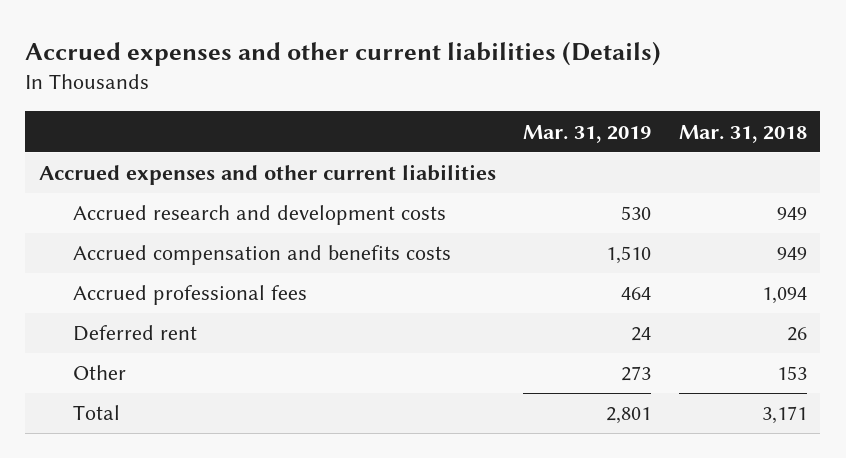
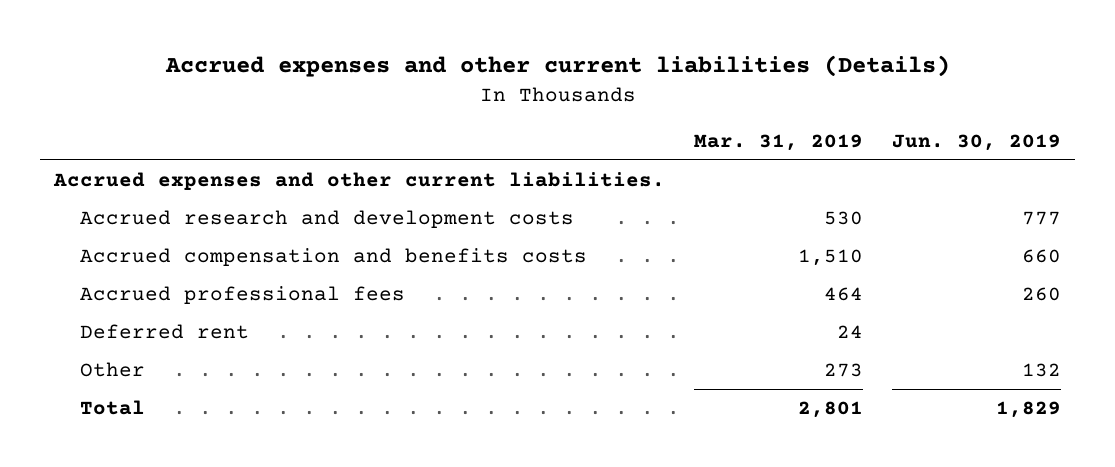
- | Mar. 31, 2019 | Mar. 31, 2018
+ | Mar. 31, 2019 | Jun. 30, 2019
- Accrued expenses and other current liabilities
+ Accrued expenses and other current liabilities.

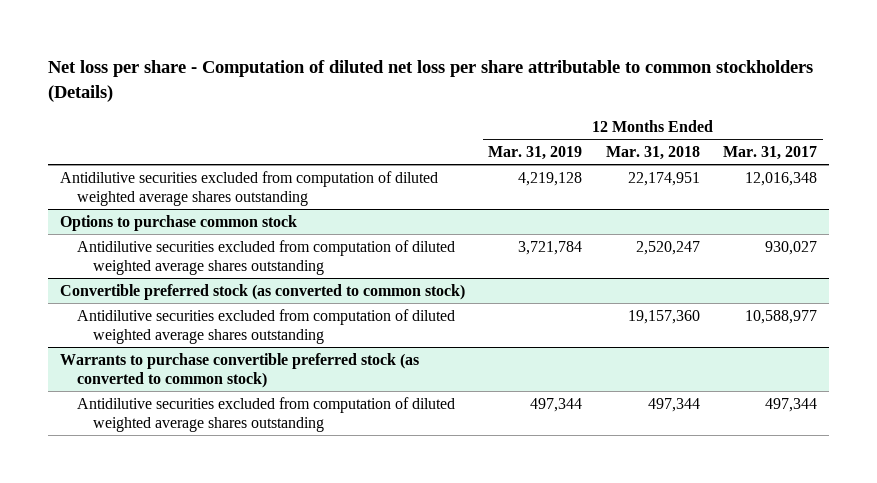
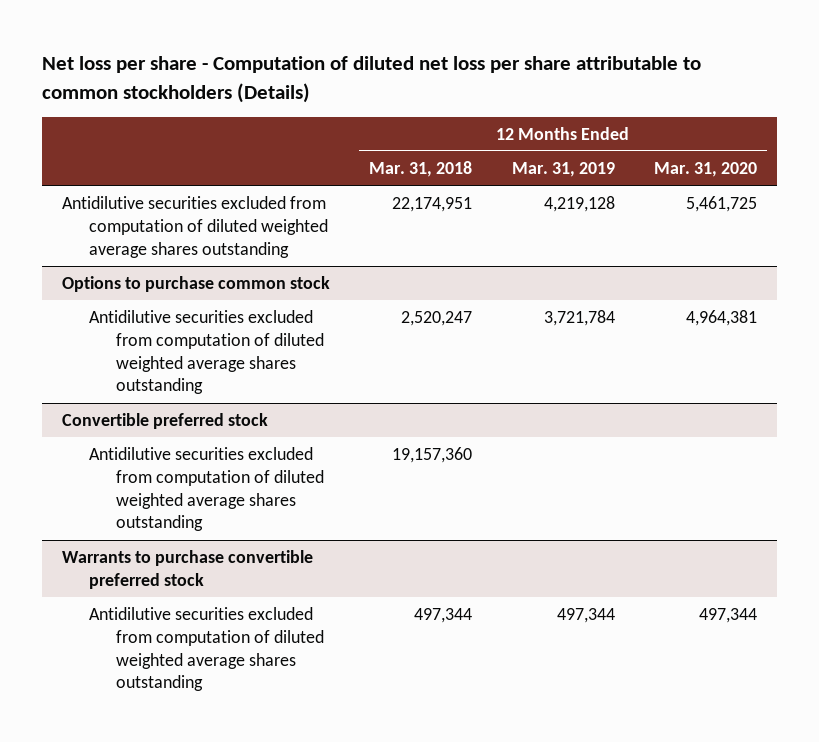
- | 12 Months Ended Mar. 31, 2019 | 12 Months Ended Mar. 31, 2018 | 12 Months Ended Mar. 31, 2017
+ | 12 Months Ended Mar. 31, 2018 | 12 Months Ended Mar. 31, 2019 | 12 Months Ended Mar. 31, 2020
- Convertible preferred stock (as converted to common stock)
+ Convertible preferred stock
- Warrants to purchase convertible preferred stock (as converted to common stock)
+ Warrants to purchase convertible preferred stock

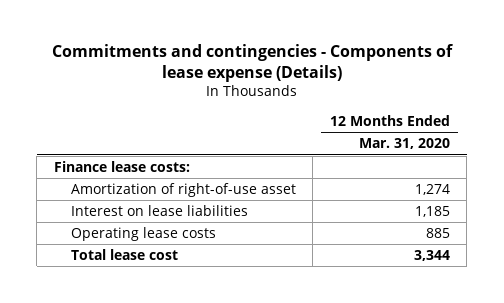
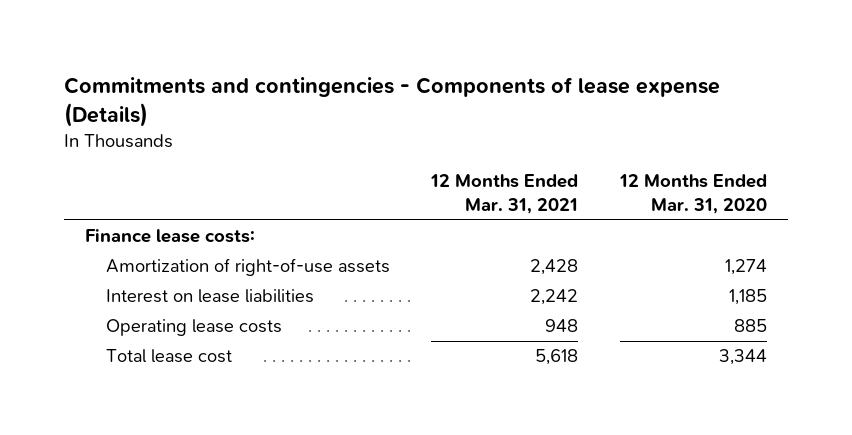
- | 12 Months Ended Mar. 31, 2020
+ | 12 Months Ended Mar. 31, 2021 | 12 Months Ended Mar. 31, 2020
- Amortization of right-of-use asset | 1,274
+ Amortization of right-of-use assets | 2,428 | 1,274

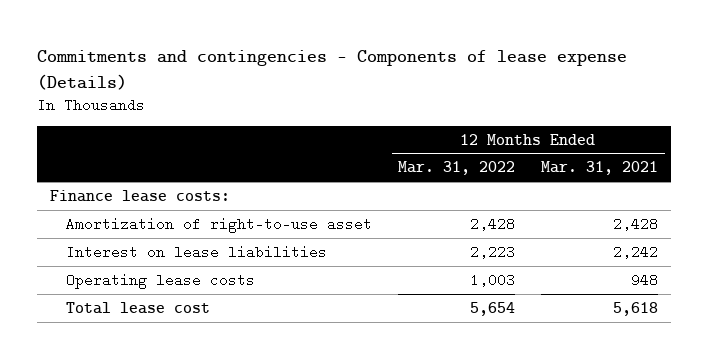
- | 12 Months Ended Mar. 31, 2021 | 12 Months Ended Mar. 31, 2020
+ | 12 Months Ended Mar. 31, 2022 | 12 Months Ended Mar. 31, 2021
- Amortization of right-of-use assets | 2,428 | 1,274
+ Amortization of right-to-use asset | 2,428 | 2,428

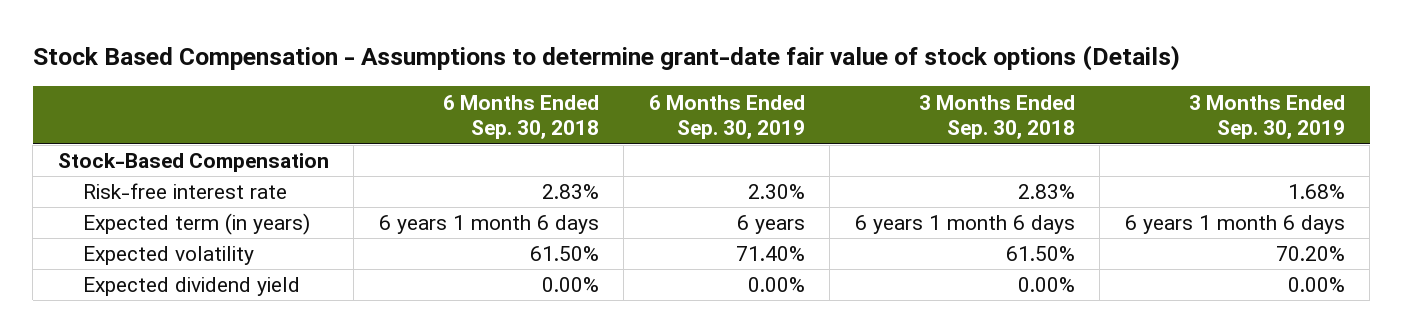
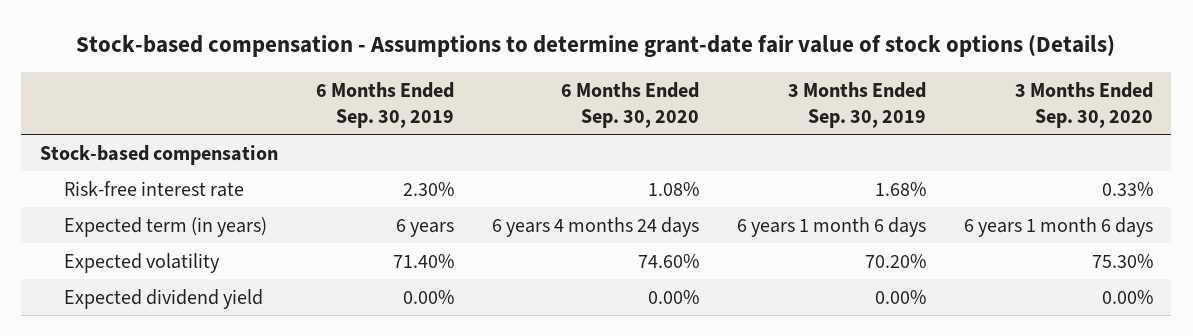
- Stock Based Compensation - Assumptions to determine grant-date fair value of stock options (Details)
+ Stock-based compensation - Assumptions to determine grant-date fair value of stock options (Details)
- | 6 Months Ended Sep. 30, 2018 | 6 Months Ended Sep. 30, 2019 | 3 Months Ended Sep. 30, 2018 | 3 Months Ended Sep. 30, 2019
+ | 6 Months Ended Sep. 30, 2019 | 6 Months Ended Sep. 30, 2020 | 3 Months Ended Sep. 30, 2019 | 3 Months Ended Sep. 30, 2020
- Stock-Based Compensation
+ Stock-based compensation

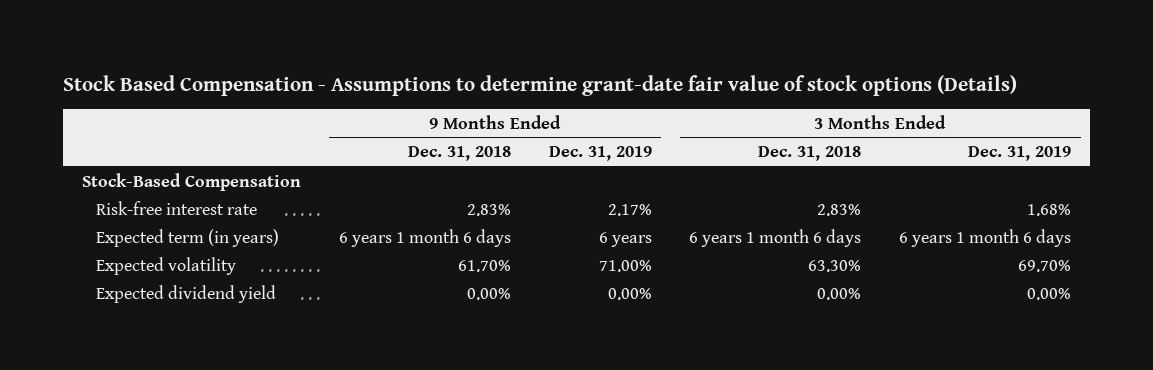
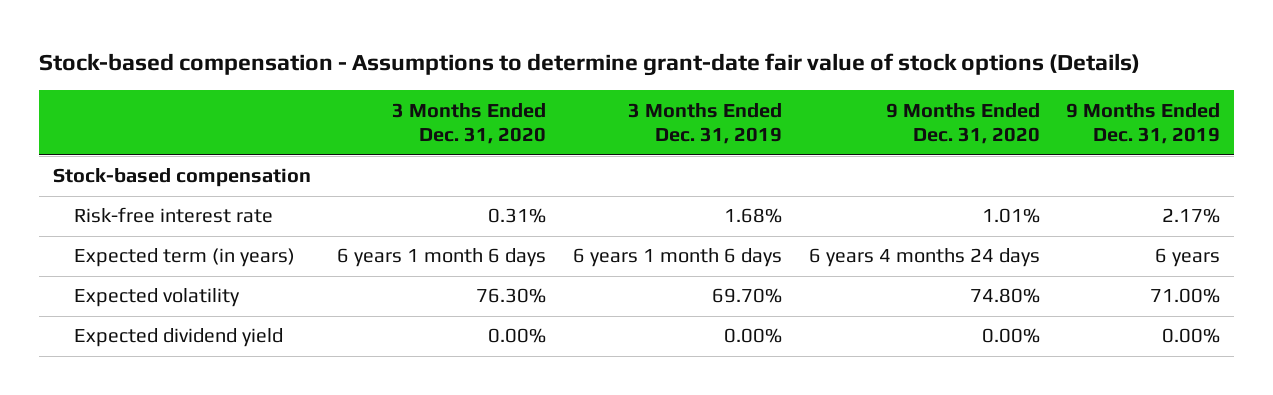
- Stock Based Compensation - Assumptions to determine grant-date fair value of stock options (Details)
+ Stock-based compensation - Assumptions to determine grant-date fair value of stock options (Details)
- | 9 Months Ended Dec. 31, 2018 | 9 Months Ended Dec. 31, 2019 | 3 Months Ended Dec. 31, 2018 | 3 Months Ended Dec. 31, 2019
+ | 3 Months Ended Dec. 31, 2020 | 3 Months Ended Dec. 31, 2019 | 9 Months Ended Dec. 31, 2020 | 9 Months Ended Dec. 31, 2019
- Stock-Based Compensation
+ Stock-based compensation

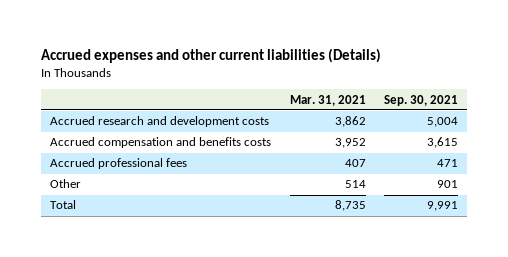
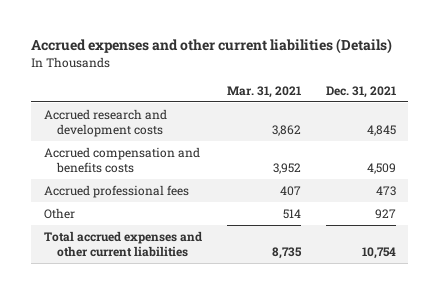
- | Mar. 31, 2021 | Sep. 30, 2021
+ | Mar. 31, 2021 | Dec. 31, 2021
- Total | 8,735 | 9,991
+ Total accrued expenses and other current liabilities | 8,735 | 10,754

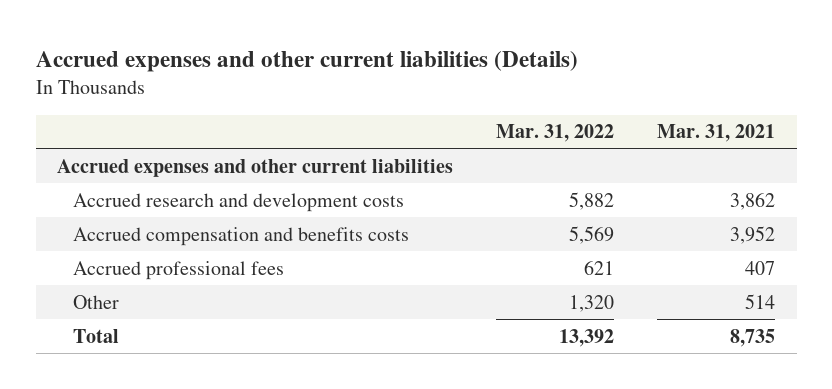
- | Mar. 31, 2021 | Dec. 31, 2021
+ | Mar. 31, 2022 | Mar. 31, 2021
+ Accrued expenses and other current liabilities
- Total accrued expenses and other current liabilities | 8,735 | 10,754
+ Total | 13,392 | 8,735

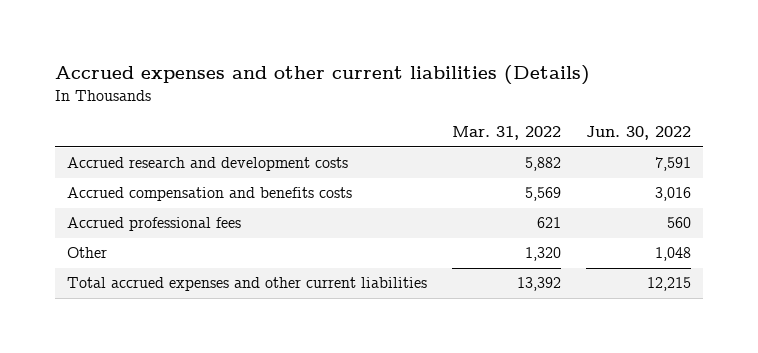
- | Mar. 31, 2022 | Mar. 31, 2021
+ | Mar. 31, 2022 | Jun. 30, 2022
- Accrued expenses and other current liabilities
- Total | 13,392 | 8,735
+ Total accrued expenses and other current liabilities | 13,392 | 12,215

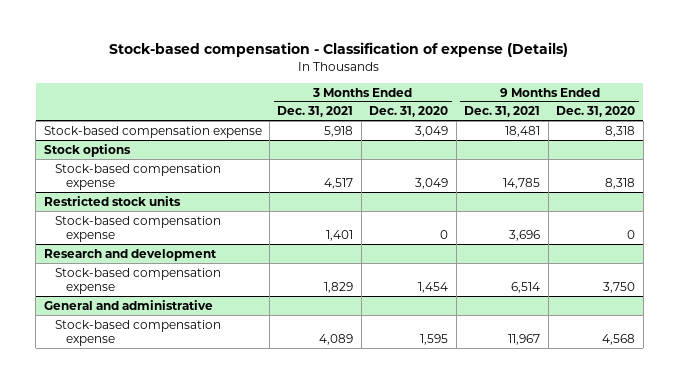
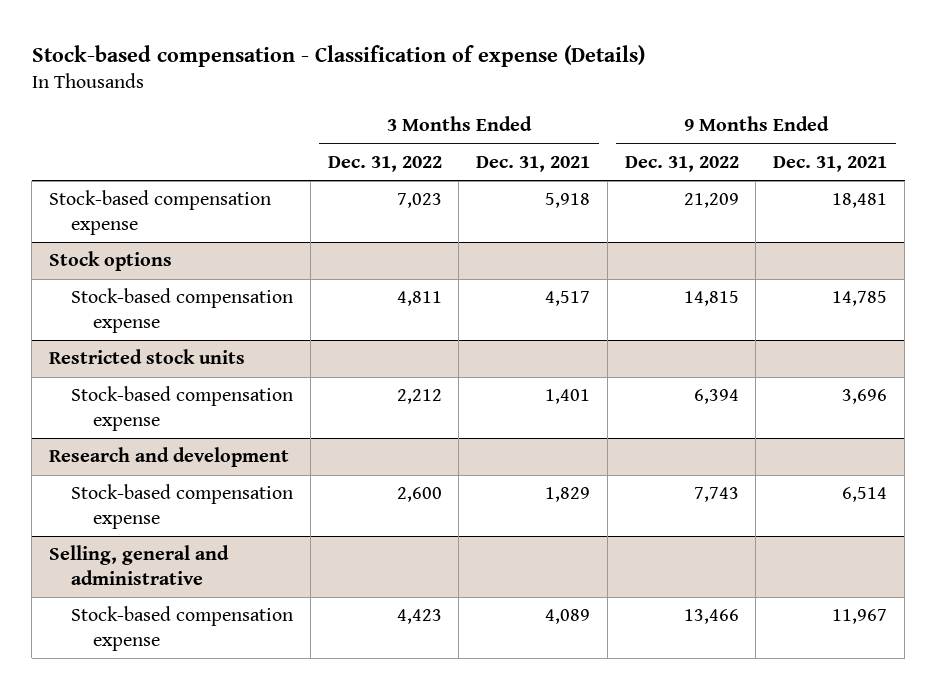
- | 3 Months Ended Dec. 31, 2021 | 3 Months Ended Dec. 31, 2020 | 9 Months Ended Dec. 31, 2021 | 9 Months Ended Dec. 31, 2020
+ | 3 Months Ended Dec. 31, 2022 | 3 Months Ended Dec. 31, 2021 | 9 Months Ended Dec. 31, 2022 | 9 Months Ended Dec. 31, 2021
- General and administrative
+ Selling, general and administrative

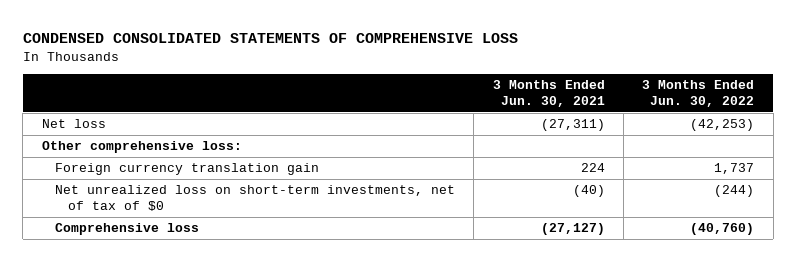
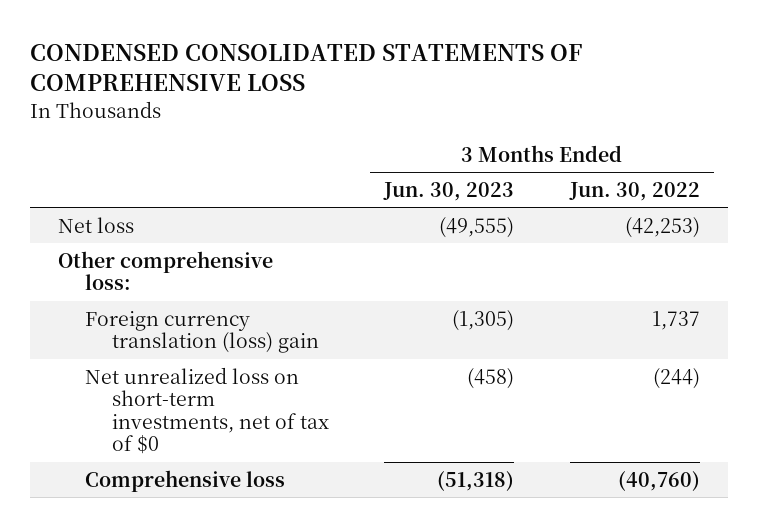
- | 3 Months Ended Jun. 30, 2021 | 3 Months Ended Jun. 30, 2022
+ | 3 Months Ended Jun. 30, 2023 | 3 Months Ended Jun. 30, 2022
- Foreign currency translation gain | 224 | 1,737
+ Foreign currency translation (loss) gain | (1,305) | 1,737

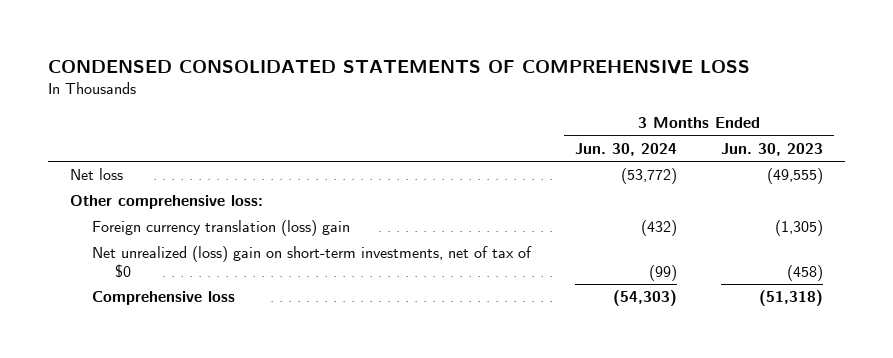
- | 3 Months Ended Jun. 30, 2023 | 3 Months Ended Jun. 30, 2022
+ | 3 Months Ended Jun. 30, 2024 | 3 Months Ended Jun. 30, 2023
- Net unrealized loss on short-term investments, net of tax of $0 | (458) | (244)
+ Net unrealized (loss) gain on short-term investments, net of tax of $0 | (99) | (458)

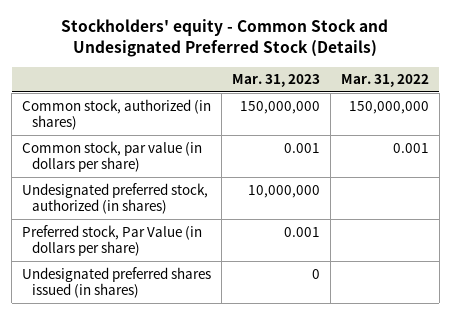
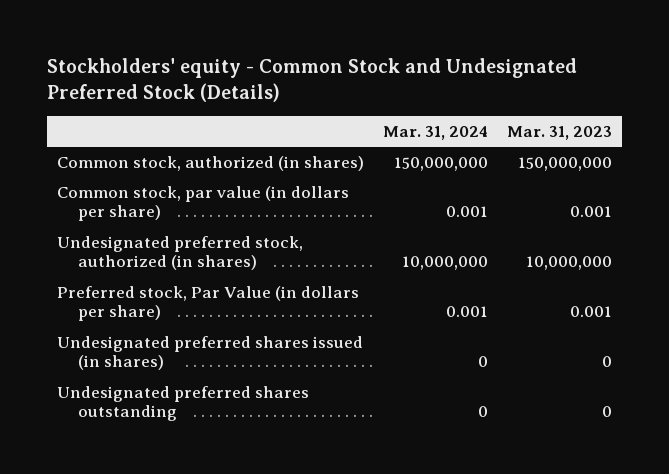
- | Mar. 31, 2023 | Mar. 31, 2022
+ | Mar. 31, 2024 | Mar. 31, 2023
+ Undesignated preferred shares outstanding | 0 | 0

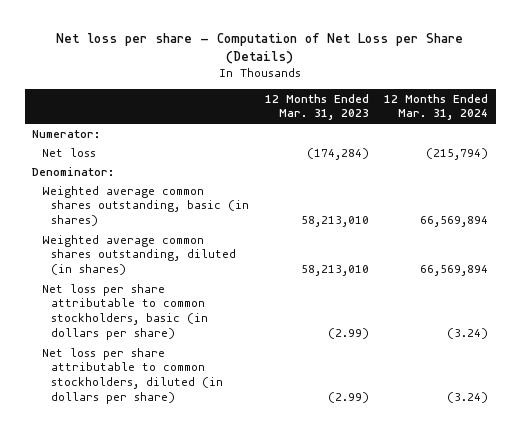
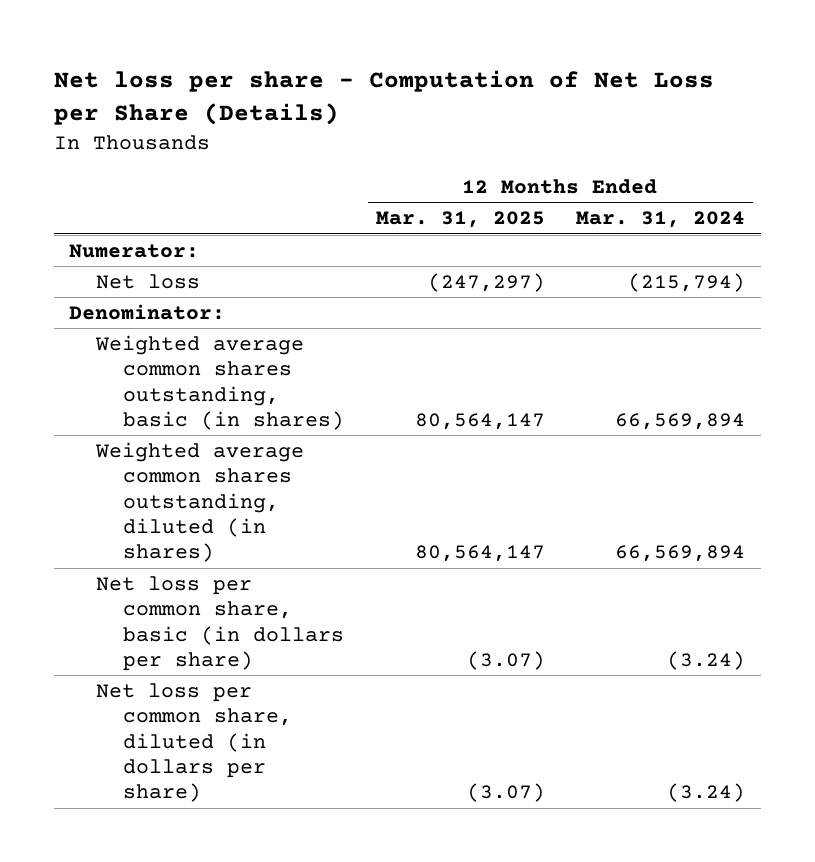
- | 12 Months Ended Mar. 31, 2023 | 12 Months Ended Mar. 31, 2024
+ | 12 Months Ended Mar. 31, 2025 | 12 Months Ended Mar. 31, 2024
- Net loss per share attributable to common stockholders, basic (in dollars per share) | (2.99) | (3.24)
- Net loss per share attributable to common stockholders, diluted (in dollars per share) | (2.99) | (3.24)
+ Net loss per common share, basic (in dollars per share) | (3.07) | (3.24)
+ Net loss per common share, diluted (in dollars per share) | (3.07) | (3.24)

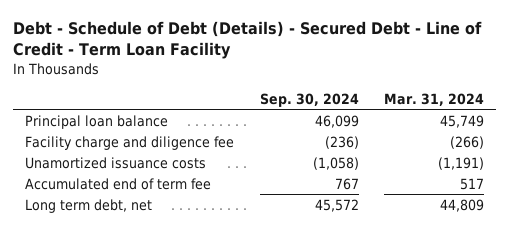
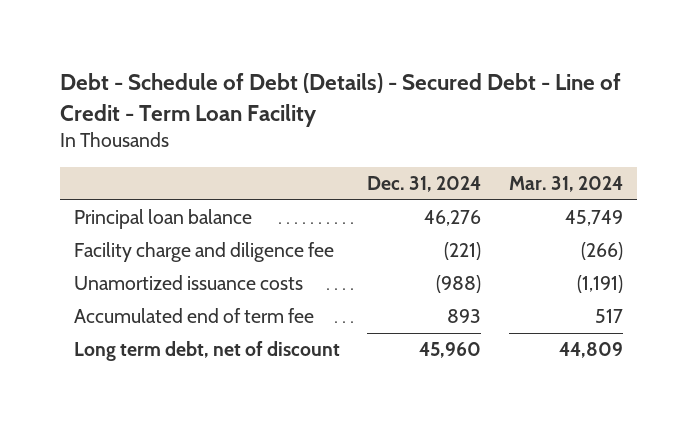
- | Sep. 30, 2024 | Mar. 31, 2024
+ | Dec. 31, 2024 | Mar. 31, 2024
- Long term debt, net | 45,572 | 44,809
+ Long term debt, net of discount | 45,960 | 44,809

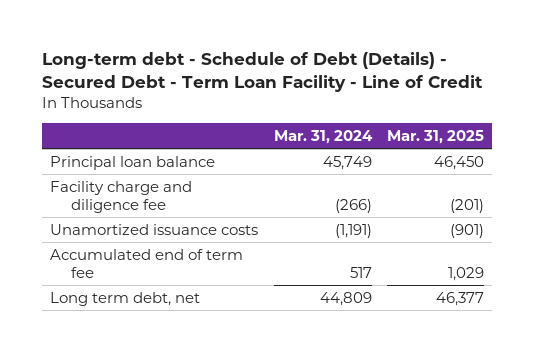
- Debt - Schedule of Debt (Details) - Secured Debt - Line of Credit - Term Loan Facility
+ Long-term debt - Schedule of Debt (Details) - Secured Debt - Term Loan Facility - Line of Credit
- | Dec. 31, 2024 | Mar. 31, 2024
+ | Mar. 31, 2024 | Mar. 31, 2025
- Long term debt, net of discount | 45,960 | 44,809
+ Long term debt, net | 44,809 | 46,377

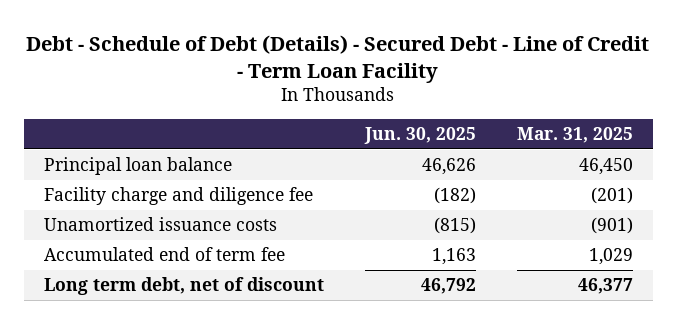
- Long-term debt - Schedule of Debt (Details) - Secured Debt - Term Loan Facility - Line of Credit
+ Debt - Schedule of Debt (Details) - Secured Debt - Line of Credit - Term Loan Facility
- | Mar. 31, 2024 | Mar. 31, 2025
+ | Jun. 30, 2025 | Mar. 31, 2025
- Long term debt, net | 44,809 | 46,377
+ Long term debt, net of discount | 46,792 | 46,377

